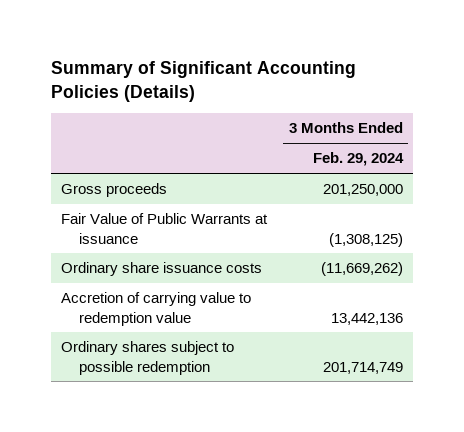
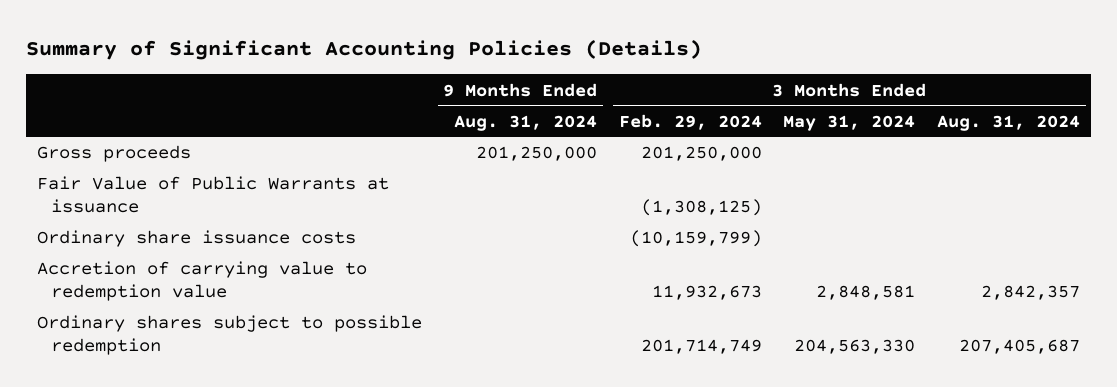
- | 3 Months Ended Feb. 29, 2024
+ | 9 Months Ended Aug. 31, 2024 | 3 Months Ended Feb. 29, 2024 | 3 Months Ended May 31, 2024 | 3 Months Ended Aug. 31, 2024
- Ordinary share issuance costs | (11,669,262)
- Accretion of carrying value to redemption value | 13,442,136
+ Ordinary share issuance costs | | (10,159,799) | |
+ Accretion of carrying value to redemption value | | 11,932,673 | 2,848,581 | 2,842,357

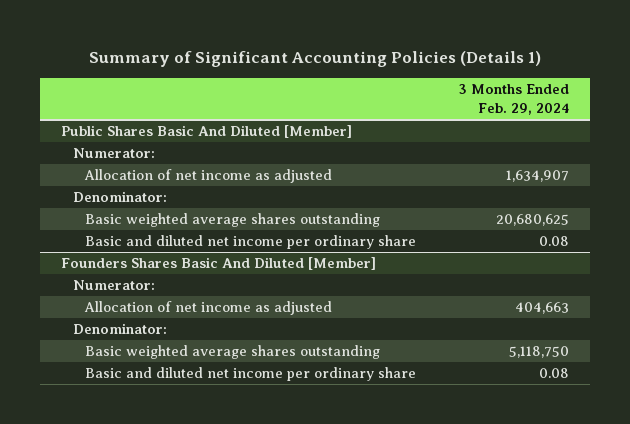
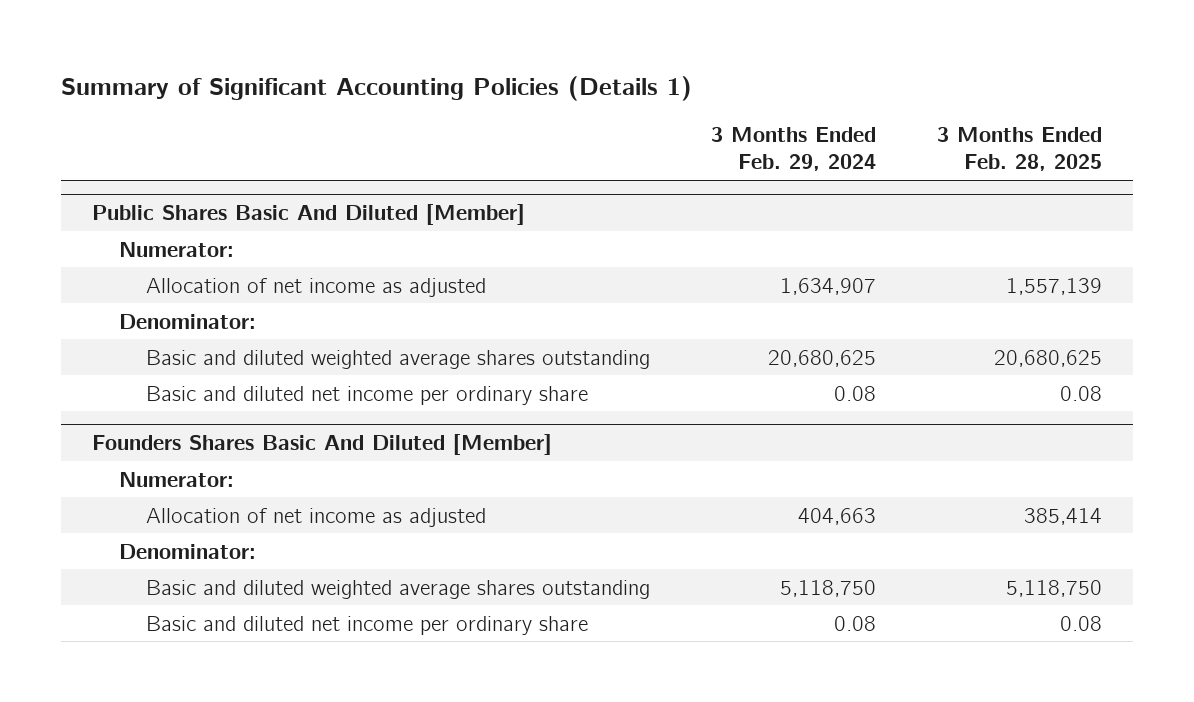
- | 3 Months Ended Feb. 29, 2024
+ | 3 Months Ended Feb. 29, 2024 | 3 Months Ended Feb. 28, 2025
@ Public Shares Basic And Diluted [Member]
- Basic weighted average shares outstanding | 20,680,625
+ Basic and diluted weighted average shares outstanding | 20,680,625 | 20,680,625
@ Founders Shares Basic And Diluted [Member]
- Basic weighted average shares outstanding | 5,118,750
+ Basic and diluted weighted average shares outstanding | 5,118,750 | 5,118,750

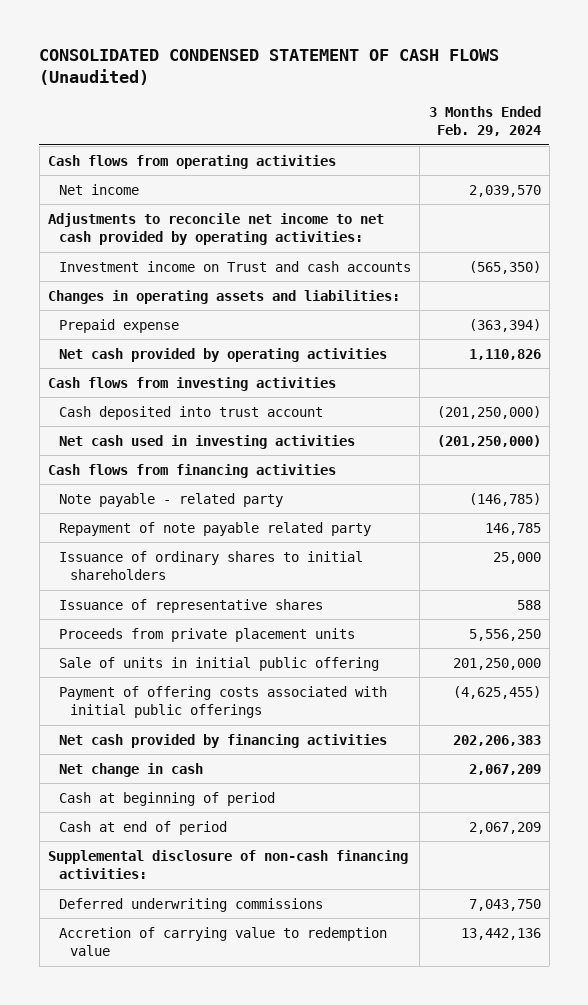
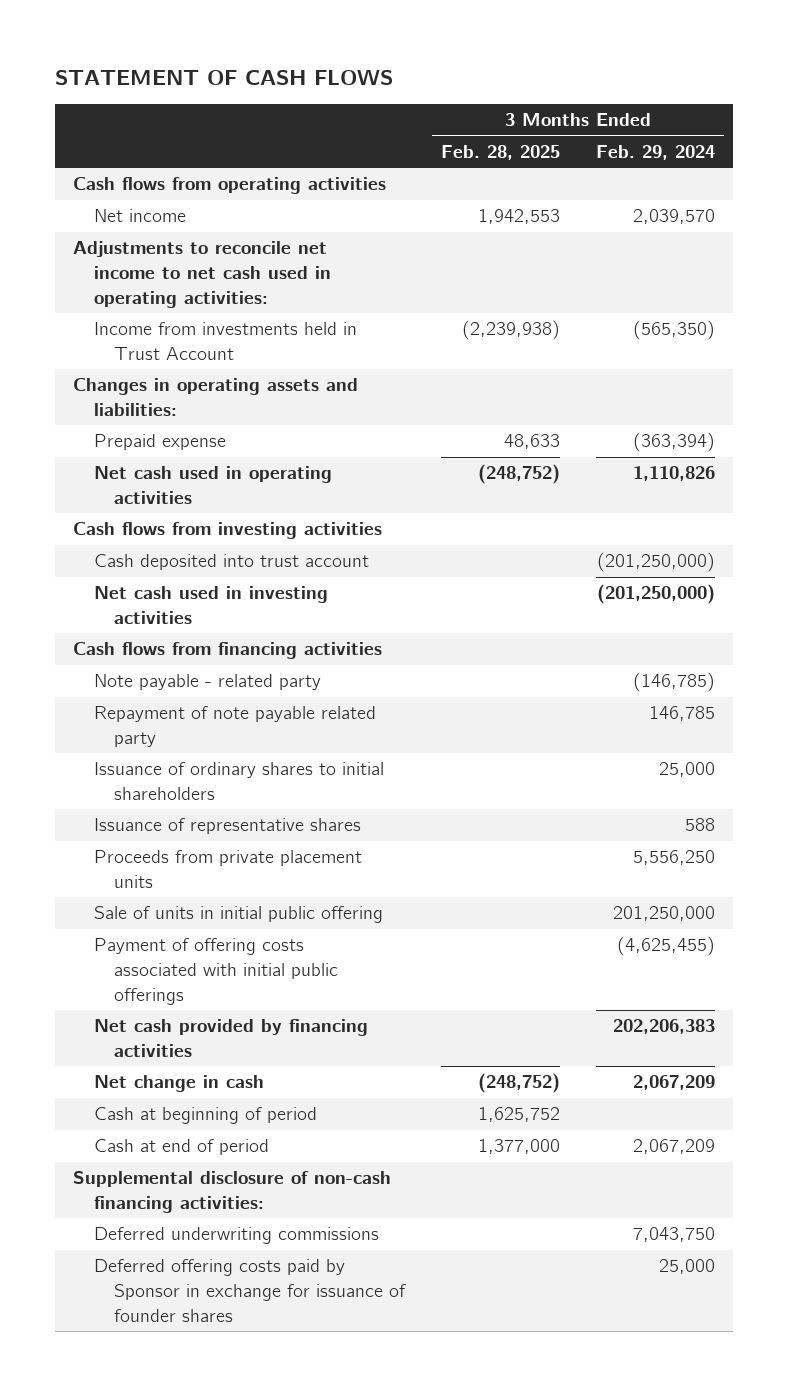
- CONSOLIDATED CONDENSED STATEMENT OF CASH FLOWS (Unaudited)
+ STATEMENT OF CASH FLOWS
- | 3 Months Ended Feb. 29, 2024
+ | 3 Months Ended Feb. 28, 2025 | 3 Months Ended Feb. 29, 2024
- Adjustments to reconcile net income to net cash provided by operating activities:
- Investment income on Trust and cash accounts | (565,350)
+ Adjustments to reconcile net income to net cash used in operating activities:
+ Income from investments held in Trust Account | (2,239,938) | (565,350)
- Net cash provided by operating activities | 1,110,826
+ Net cash used in operating activities | (248,752) | 1,110,826
- Accretion of carrying value to redemption value | 13,442,136
+ Deferred offering costs paid by Sponsor in exchange for issuance of founder shares | | 25,000

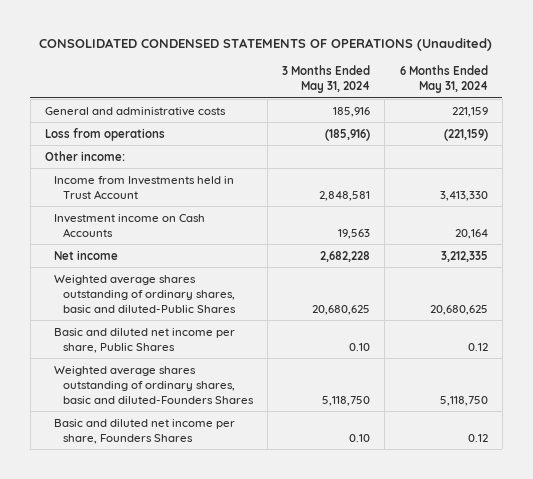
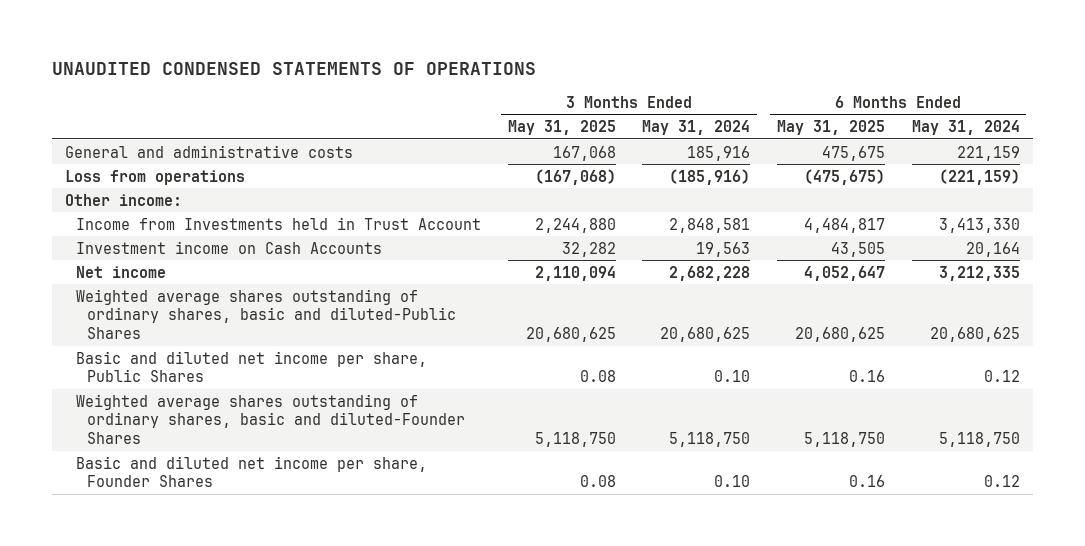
- CONSOLIDATED CONDENSED STATEMENTS OF OPERATIONS (Unaudited)
+ UNAUDITED CONDENSED STATEMENTS OF OPERATIONS
- | 3 Months Ended May 31, 2024 | 6 Months Ended May 31, 2024
+ | 3 Months Ended May 31, 2025 | 3 Months Ended May 31, 2024 | 6 Months Ended May 31, 2025 | 6 Months Ended May 31, 2024
- Weighted average shares outstanding of ordinary shares, basic and diluted-Founders Shares | 5,118,750 | 5,118,750
- Basic and diluted net income per share, Founders Shares | 0.10 | 0.12
+ Weighted average shares outstanding of ordinary shares, basic and diluted-Founder Shares | 5,118,750 | 5,118,750 | 5,118,750 | 5,118,750
+ Basic and diluted net income per share, Founder Shares | 0.08 | 0.10 | 0.16 | 0.12

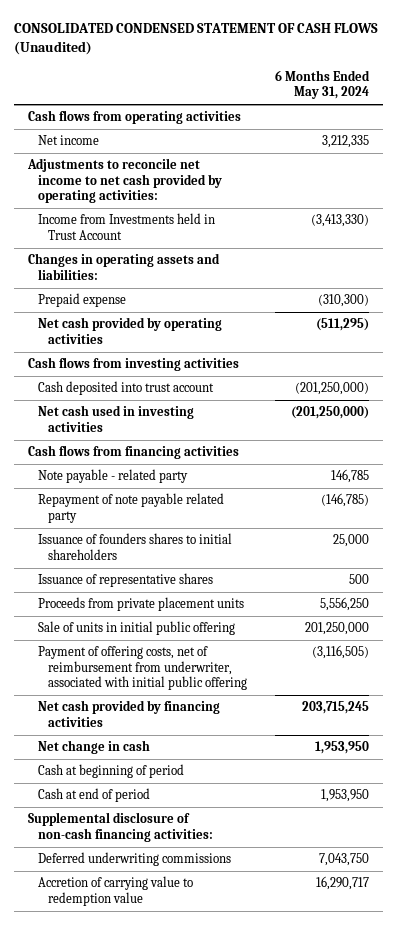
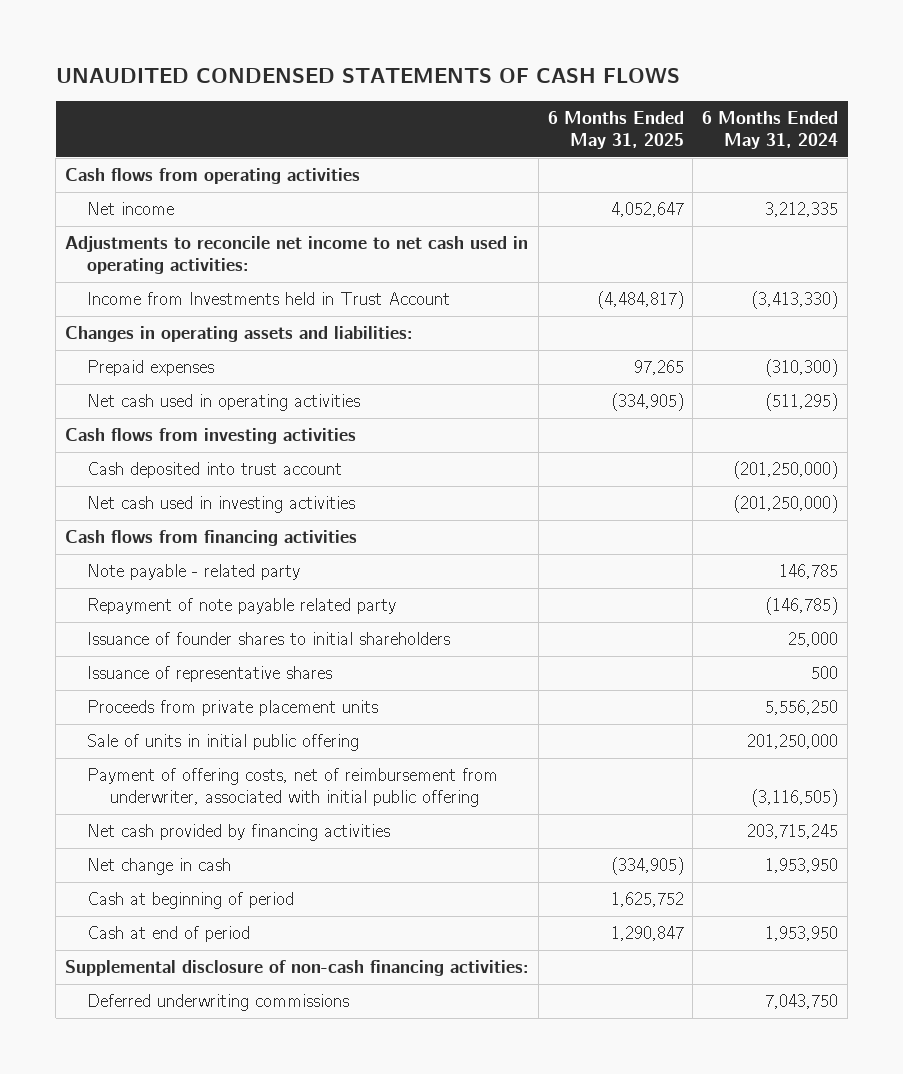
- CONSOLIDATED CONDENSED STATEMENT OF CASH FLOWS (Unaudited)
+ UNAUDITED CONDENSED STATEMENTS OF CASH FLOWS
- | 6 Months Ended May 31, 2024
+ | 6 Months Ended May 31, 2025 | 6 Months Ended May 31, 2024
- Adjustments to reconcile net income to net cash provided by operating activities:
+ Adjustments to reconcile net income to net cash used in operating activities:
- Prepaid expense | (310,300)
- Net cash provided by operating activities | (511,295)
+ Prepaid expenses | 97,265 | (310,300)
+ Net cash used in operating activities | (334,905) | (511,295)
- Issuance of founders shares to initial shareholders | 25,000
+ Issuance of founder shares to initial shareholders | | 25,000
- Accretion of carrying value to redemption value | 16,290,717

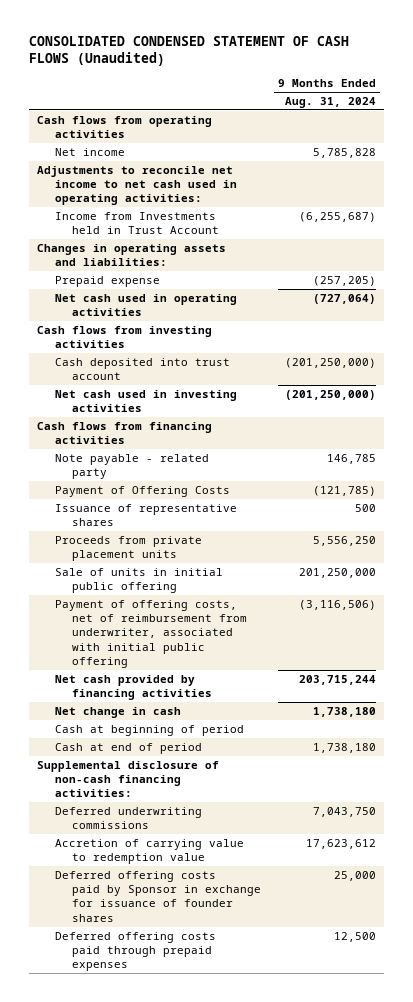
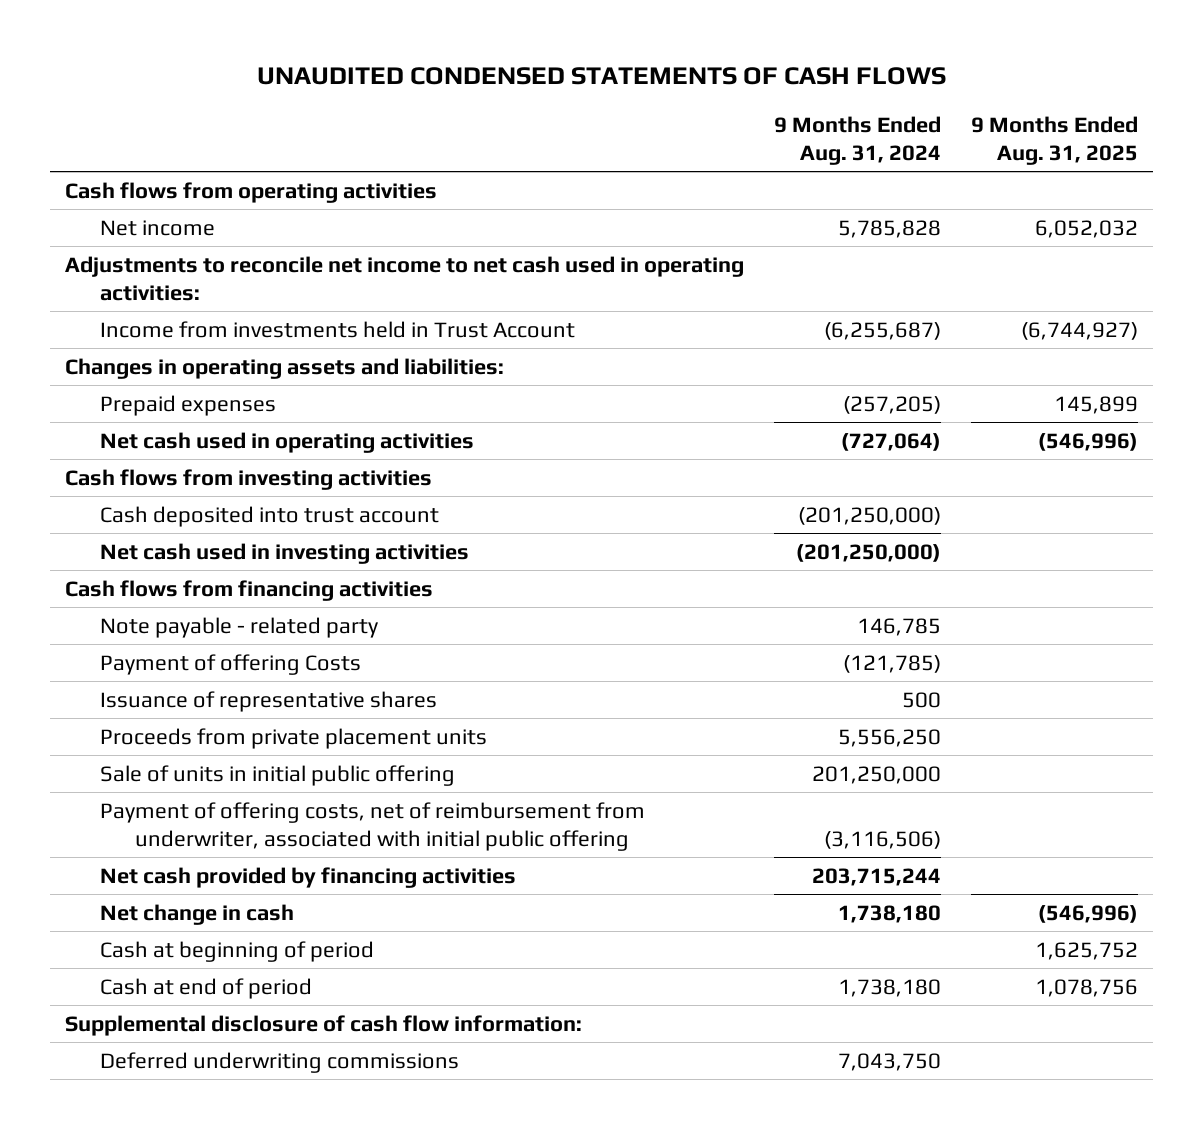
- CONSOLIDATED CONDENSED STATEMENT OF CASH FLOWS (Unaudited)
+ UNAUDITED CONDENSED STATEMENTS OF CASH FLOWS
- | 9 Months Ended Aug. 31, 2024
+ | 9 Months Ended Aug. 31, 2024 | 9 Months Ended Aug. 31, 2025
- Income from Investments held in Trust Account | (6,255,687)
+ Income from investments held in Trust Account | (6,255,687) | (6,744,927)
- Prepaid expense | (257,205)
+ Prepaid expenses | (257,205) | 145,899
- Payment of Offering Costs | (121,785)
+ Payment of offering Costs | (121,785) |
- Supplemental disclosure of non-cash financing activities:
+ Supplemental disclosure of cash flow information:
- Accretion of carrying value to redemption value | 17,623,612
- Deferred offering costs paid by Sponsor in exchange for issuance of founder shares | 25,000
- Deferred offering costs paid through prepaid expenses | 12,500

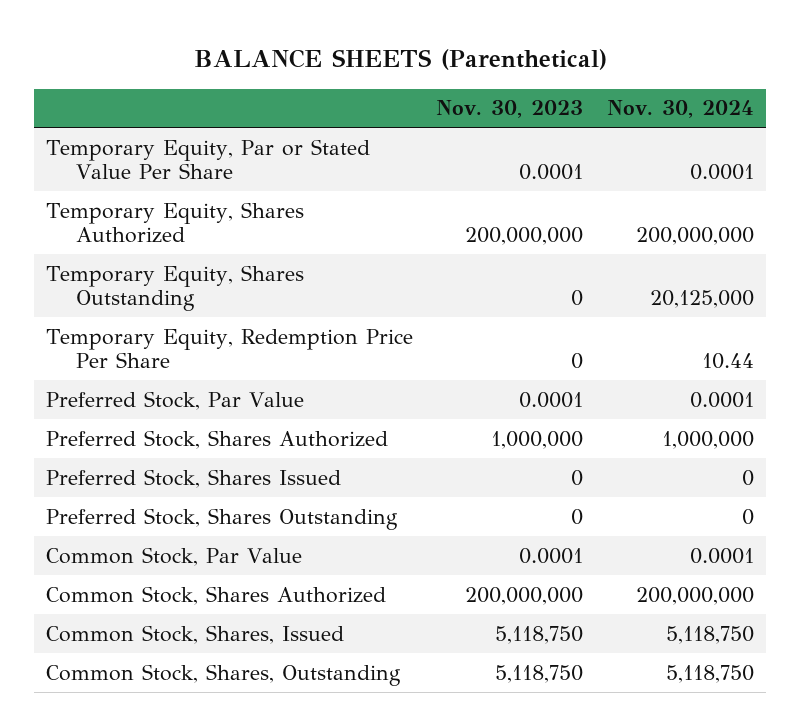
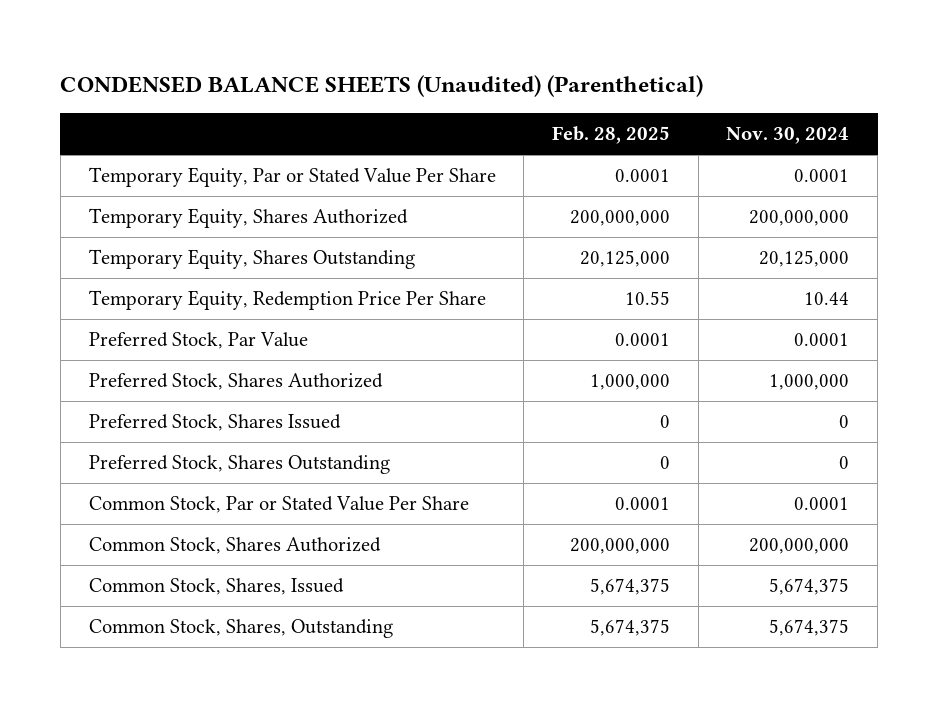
- BALANCE SHEETS (Parenthetical)
+ CONDENSED BALANCE SHEETS (Unaudited) (Parenthetical)
- | Nov. 30, 2023 | Nov. 30, 2024
+ | Feb. 28, 2025 | Nov. 30, 2024
- Common Stock, Par Value | 0.0001 | 0.0001
+ Common Stock, Par or Stated Value Per Share | 0.0001 | 0.0001
- Common Stock, Shares, Issued | 5,118,750 | 5,118,750
- Common Stock, Shares, Outstanding | 5,118,750 | 5,118,750
+ Common Stock, Shares, Issued | 5,674,375 | 5,674,375
+ Common Stock, Shares, Outstanding | 5,674,375 | 5,674,375

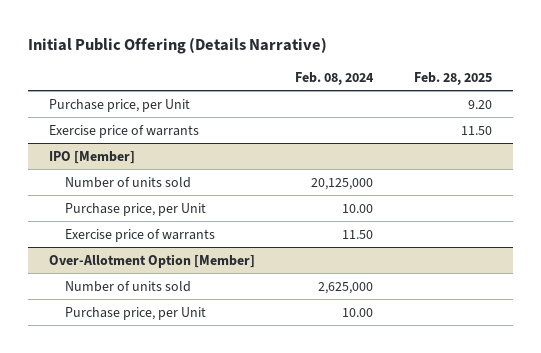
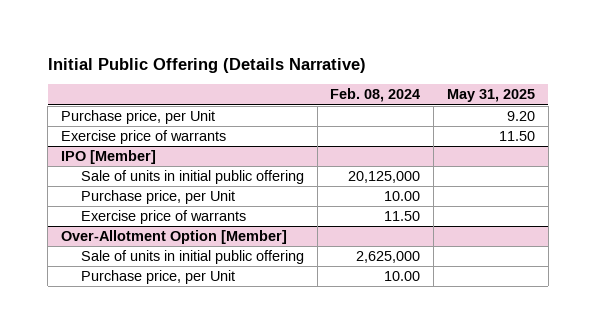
- | Feb. 08, 2024 | Feb. 28, 2025
+ | Feb. 08, 2024 | May 31, 2025
@ IPO [Member]
- Number of units sold | 20,125,000 |
+ Sale of units in initial public offering | 20,125,000 |
@ Over-Allotment Option [Member]
- Number of units sold | 2,625,000 |
+ Sale of units in initial public offering | 2,625,000 |

